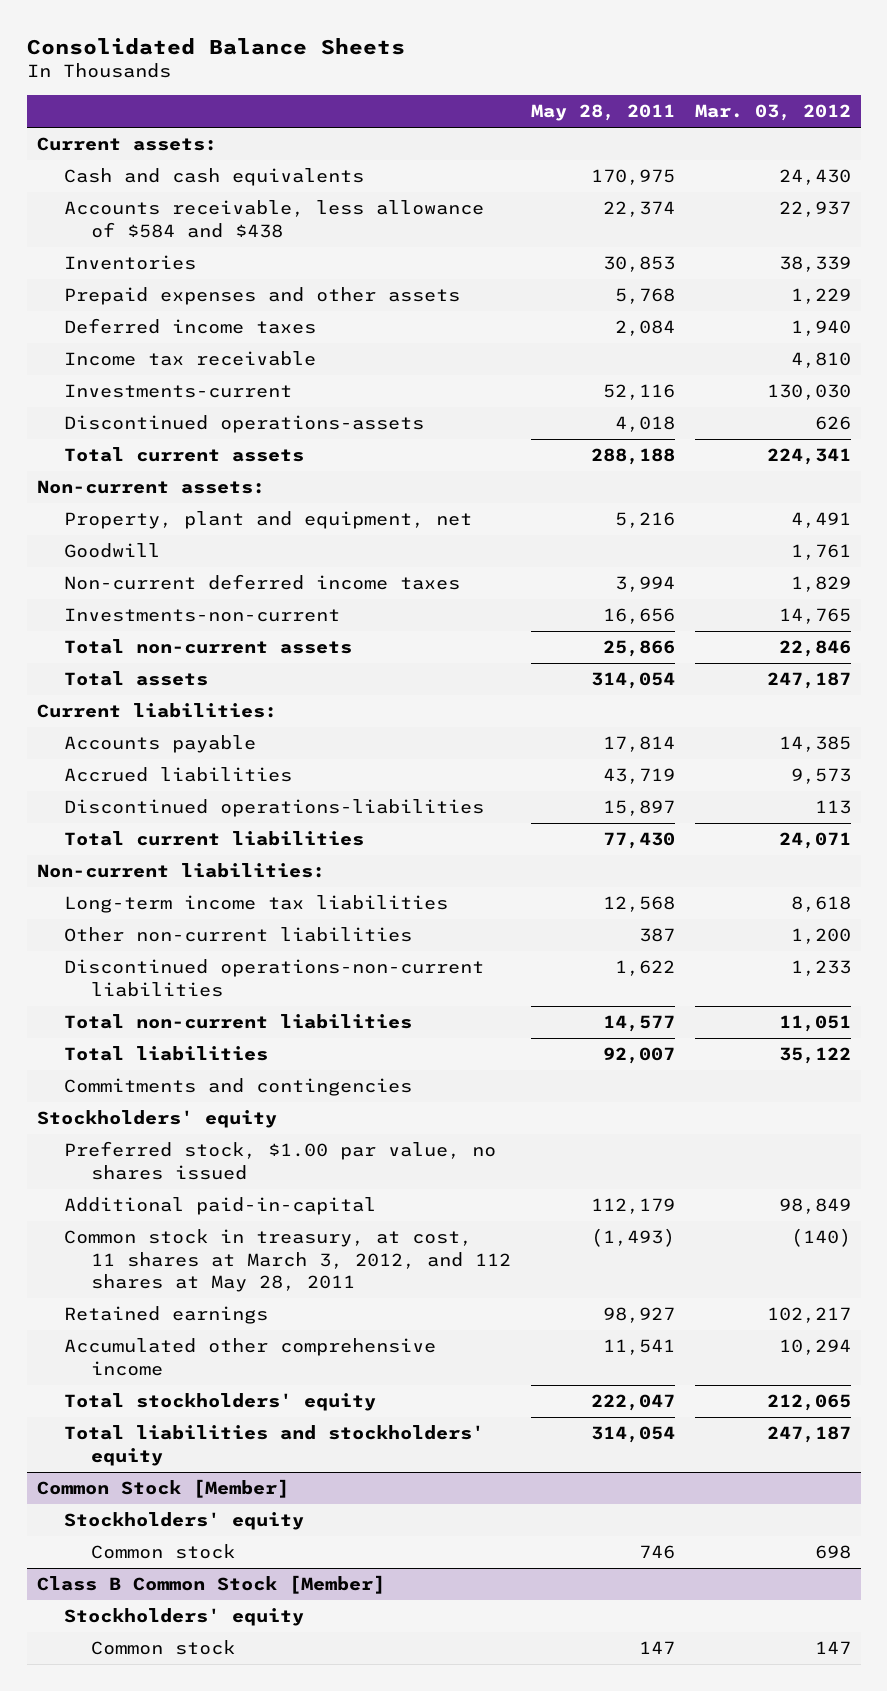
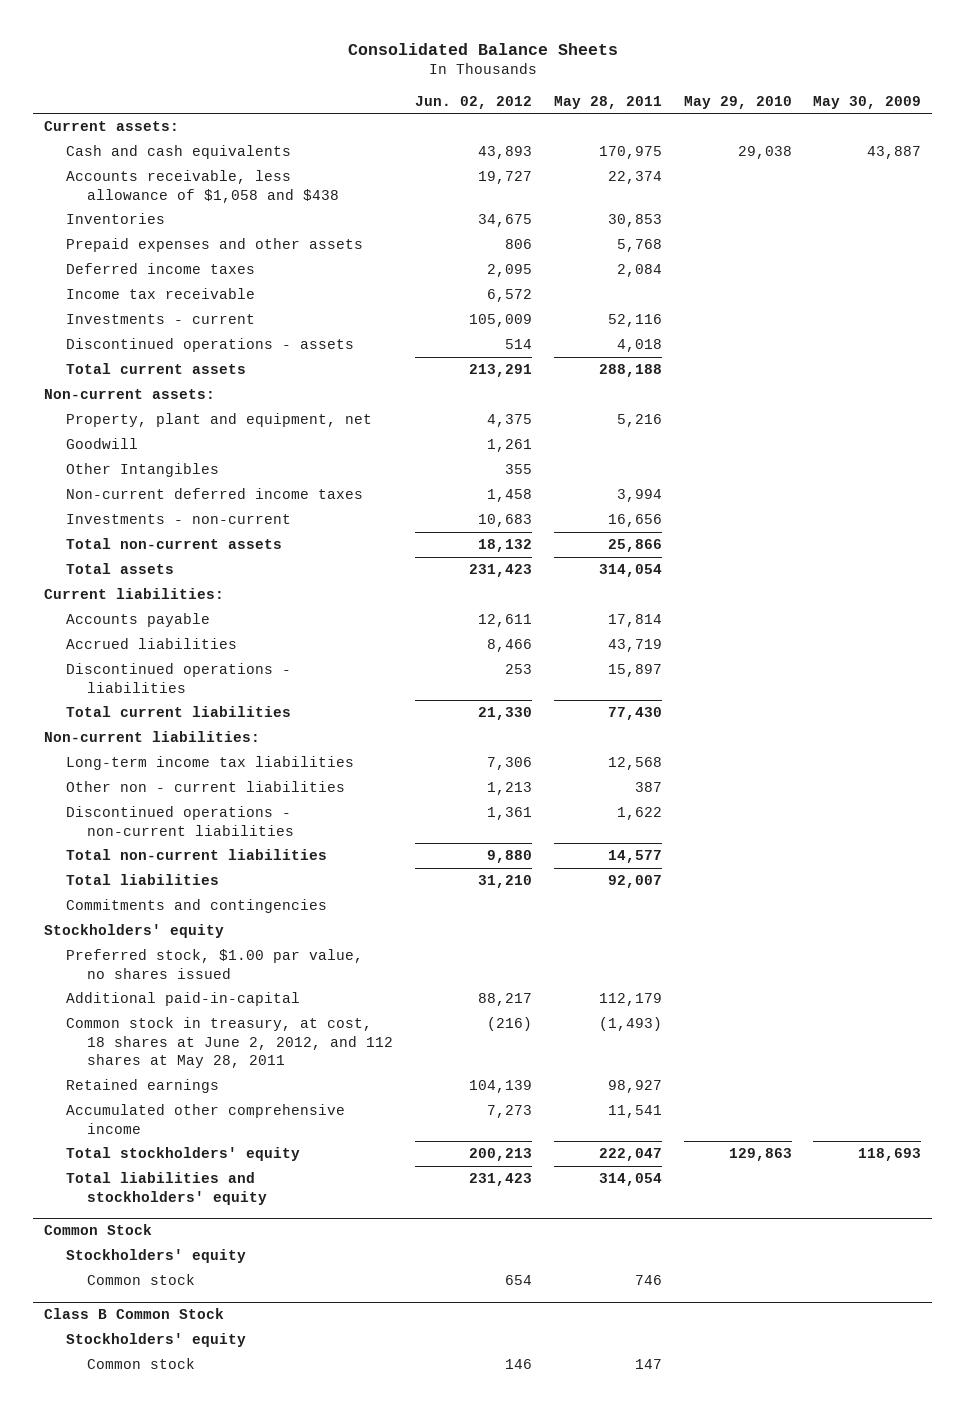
- | May 28, 2011 | Mar. 03, 2012
+ | Jun. 02, 2012 | May 28, 2011 | May 29, 2010 | May 30, 2009
- Accounts receivable, less allowance of $584 and $438 | 22,374 | 22,937
+ Accounts receivable, less allowance of $1,058 and $438 | 19,727 | 22,374 | |
- Investments-current | 52,116 | 130,030
- Discontinued operations-assets | 4,018 | 626
+ Investments - current | 105,009 | 52,116 | |
+ Discontinued operations - assets | 514 | 4,018 | |
+ Other Intangibles | 355 | | |
- Investments-non-current | 16,656 | 14,765
+ Investments - non-current | 10,683 | 16,656 | |
- Discontinued operations-liabilities | 15,897 | 113
+ Discontinued operations - liabilities | 253 | 15,897 | |
- Other non-current liabilities | 387 | 1,200
- Discontinued operations-non-current liabilities | 1,622 | 1,233
+ Other non - current liabilities | 1,213 | 387 | |
+ Discontinued operations - non-current liabilities | 1,361 | 1,622 | |
- Common stock in treasury, at cost, 11 shares at March 3, 2012, and 112 shares at May 28, 2011 | (1,493) | (140)
+ Common stock in treasury, at cost, 18 shares at June 2, 2012, and 112 shares at May 28, 2011 | (216) | (1,493) | |
- Common Stock [Member]
+ Common Stock
- Class B Common Stock [Member]
+ Class B Common Stock

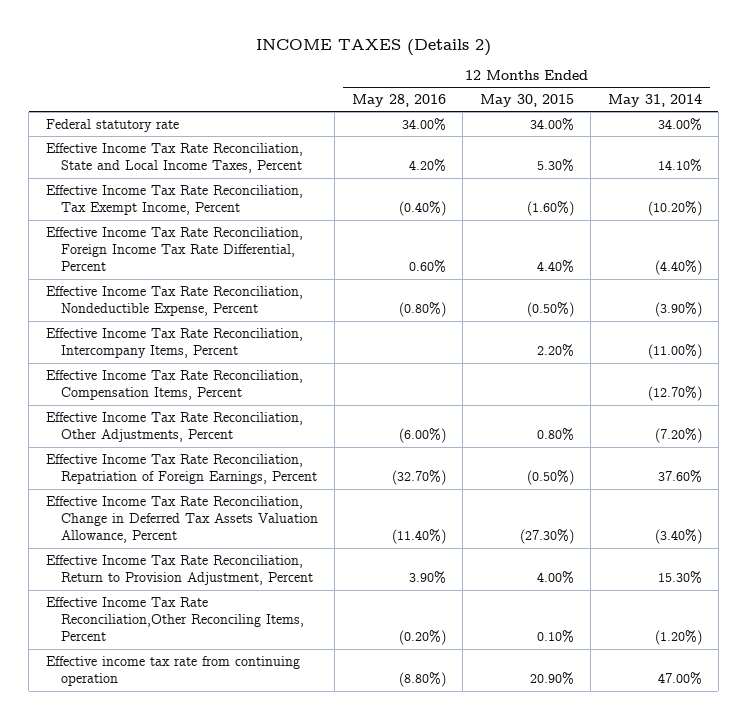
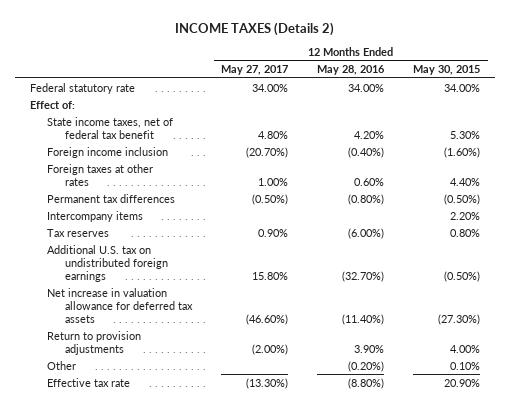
- | 12 Months Ended May 28, 2016 | 12 Months Ended May 30, 2015 | 12 Months Ended May 31, 2014
+ | 12 Months Ended May 27, 2017 | 12 Months Ended May 28, 2016 | 12 Months Ended May 30, 2015
- Effective Income Tax Rate Reconciliation, State and Local Income Taxes, Percent | 4.20% | 5.30% | 14.10%
- Effective Income Tax Rate Reconciliation, Tax Exempt Income, Percent | (0.40%) | (1.60%) | (10.20%)
- Effective Income Tax Rate Reconciliation, Foreign Income Tax Rate Differential, Percent | 0.60% | 4.40% | (4.40%)
- Effective Income Tax Rate Reconciliation, Nondeductible Expense, Percent | (0.80%) | (0.50%) | (3.90%)
- Effective Income Tax Rate Reconciliation, Intercompany Items, Percent | | 2.20% | (11.00%)
- Effective Income Tax Rate Reconciliation, Compensation Items, Percent | | | (12.70%)
- Effective Income Tax Rate Reconciliation, Other Adjustments, Percent | (6.00%) | 0.80% | (7.20%)
- Effective Income Tax Rate Reconciliation, Repatriation of Foreign Earnings, Percent | (32.70%) | (0.50%) | 37.60%
- Effective Income Tax Rate Reconciliation, Change in Deferred Tax Assets Valuation Allowance, Percent | (11.40%) | (27.30%) | (3.40%)
- Effective Income Tax Rate Reconciliation, Return to Provision Adjustment, Percent | 3.90% | 4.00% | 15.30%
- Effective Income Tax Rate Reconciliation,Other Reconciling Items, Percent | (0.20%) | 0.10% | (1.20%)
- Effective income tax rate from continuing operation | (8.80%) | 20.90% | 47.00%
+ Effect of:
+ State income taxes, net of federal tax benefit | 4.80% | 4.20% | 5.30%
+ Foreign income inclusion | (20.70%) | (0.40%) | (1.60%)
+ Foreign taxes at other rates | 1.00% | 0.60% | 4.40%
+ Permanent tax differences | (0.50%) | (0.80%) | (0.50%)
+ Intercompany items | | | 2.20%
+ Tax reserves | 0.90% | (6.00%) | 0.80%
+ Additional U.S. tax on undistributed foreign earnings | 15.80% | (32.70%) | (0.50%)
+ Net increase in valuation allowance for deferred tax assets | (46.60%) | (11.40%) | (27.30%)
+ Return to provision adjustments | (2.00%) | 3.90% | 4.00%
+ Other | | (0.20%) | 0.10%
+ Effective tax rate | (13.30%) | (8.80%) | 20.90%

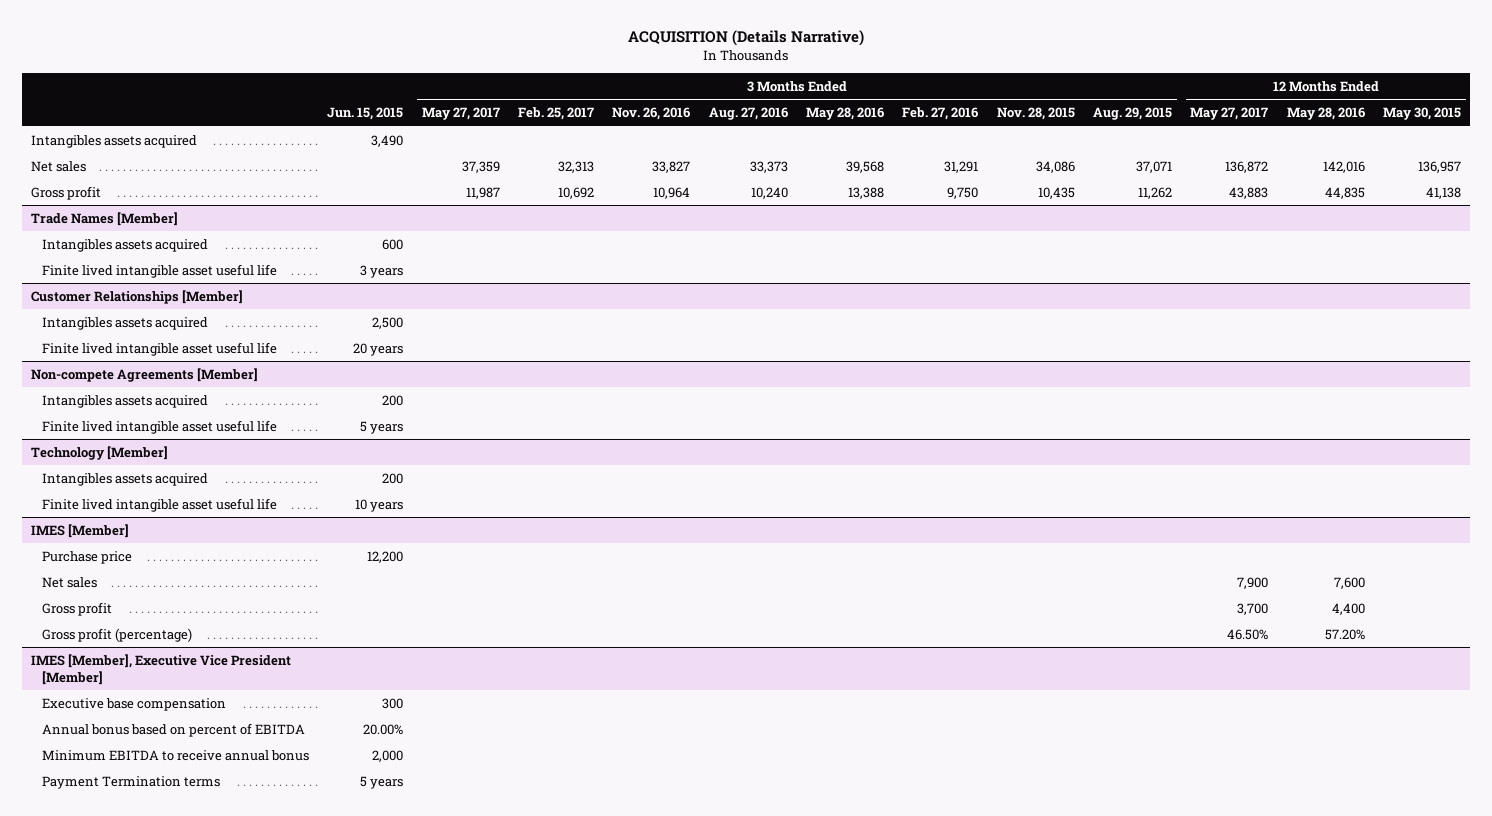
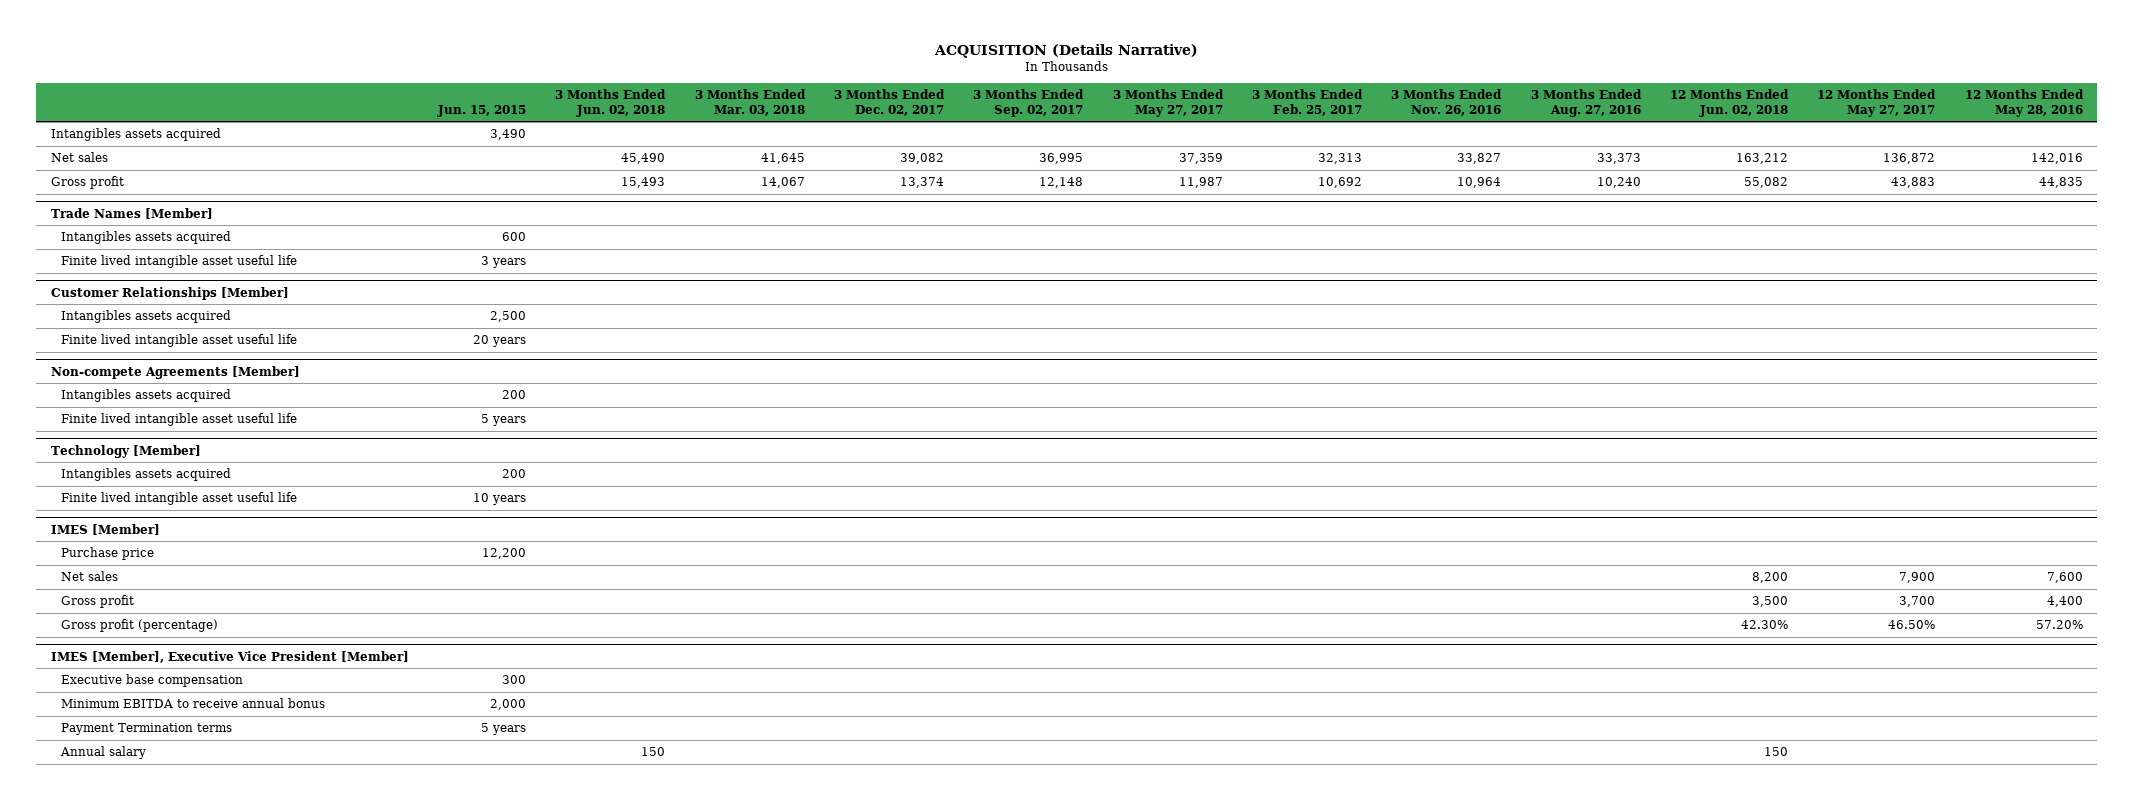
- | Jun. 15, 2015 | 3 Months Ended May 27, 2017 | 3 Months Ended Feb. 25, 2017 | 3 Months Ended Nov. 26, 2016 | 3 Months Ended Aug. 27, 2016 | 3 Months Ended May 28, 2016 | 3 Months Ended Feb. 27, 2016 | 3 Months Ended Nov. 28, 2015 | 3 Months Ended Aug. 29, 2015 | 12 Months Ended May 27, 2017 | 12 Months Ended May 28, 2016 | 12 Months Ended May 30, 2015
+ | Jun. 15, 2015 | 3 Months Ended Jun. 02, 2018 | 3 Months Ended Mar. 03, 2018 | 3 Months Ended Dec. 02, 2017 | 3 Months Ended Sep. 02, 2017 | 3 Months Ended May 27, 2017 | 3 Months Ended Feb. 25, 2017 | 3 Months Ended Nov. 26, 2016 | 3 Months Ended Aug. 27, 2016 | 12 Months Ended Jun. 02, 2018 | 12 Months Ended May 27, 2017 | 12 Months Ended May 28, 2016
@ IMES [Member], Executive Vice President [Member]
- Annual bonus based on percent of EBITDA | 20.00% | | | | | | | | | | |
+ Annual salary | | 150 | | | | | | | | 150 | |

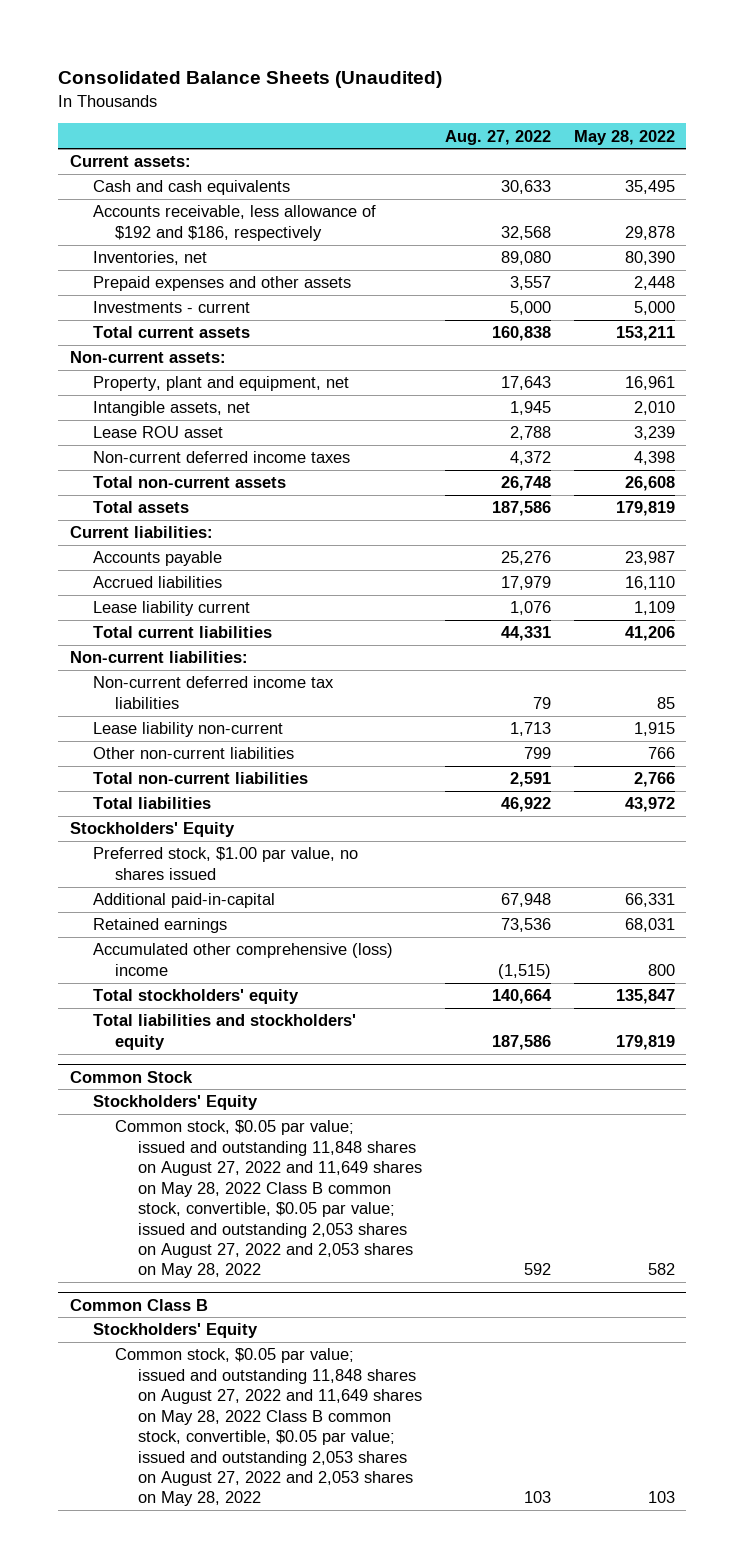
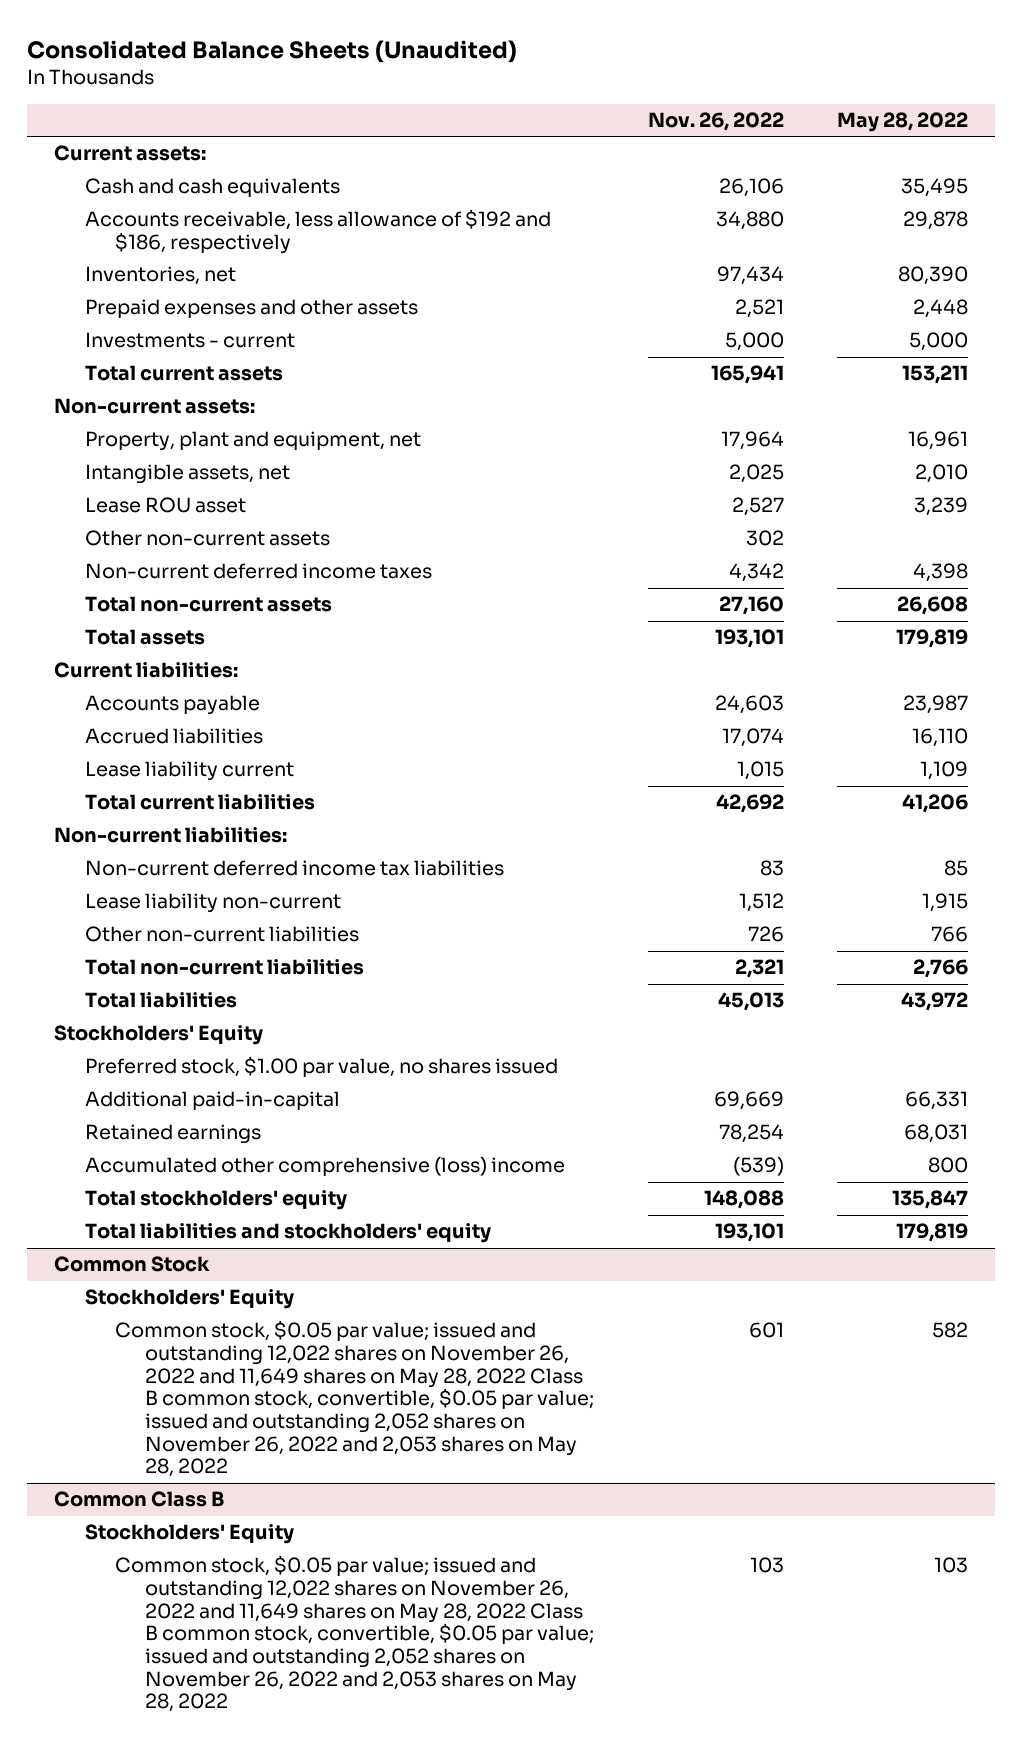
- | Aug. 27, 2022 | May 28, 2022
+ | Nov. 26, 2022 | May 28, 2022
+ Other non-current assets | 302 |
@ Common Stock
- Common stock, $0.05 par value; issued and outstanding 11,848 shares on August 27, 2022 and 11,649 shares on May 28, 2022 Class B common stock, convertible, $0.05 par value; issued and outstanding 2,053 shares on August 27, 2022 and 2,053 shares on May 28, 2022 | 592 | 582
+ Common stock, $0.05 par value; issued and outstanding 12,022 shares on November 26, 2022 and 11,649 shares on May 28, 2022 Class B common stock, convertible, $0.05 par value; issued and outstanding 2,052 shares on November 26, 2022 and 2,053 shares on May 28, 2022 | 601 | 582
@ Common Class B
- Common stock, $0.05 par value; issued and outstanding 11,848 shares on August 27, 2022 and 11,649 shares on May 28, 2022 Class B common stock, convertible, $0.05 par value; issued and outstanding 2,053 shares on August 27, 2022 and 2,053 shares on May 28, 2022 | 103 | 103
+ Common stock, $0.05 par value; issued and outstanding 12,022 shares on November 26, 2022 and 11,649 shares on May 28, 2022 Class B common stock, convertible, $0.05 par value; issued and outstanding 2,052 shares on November 26, 2022 and 2,053 shares on May 28, 2022 | 103 | 103

